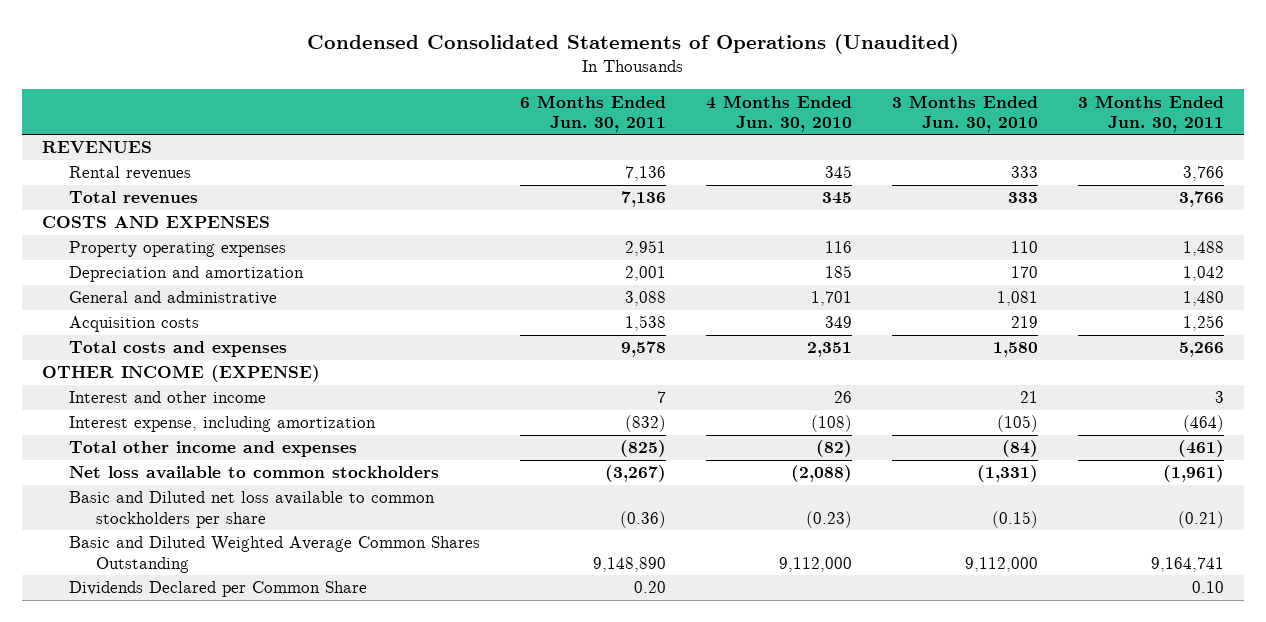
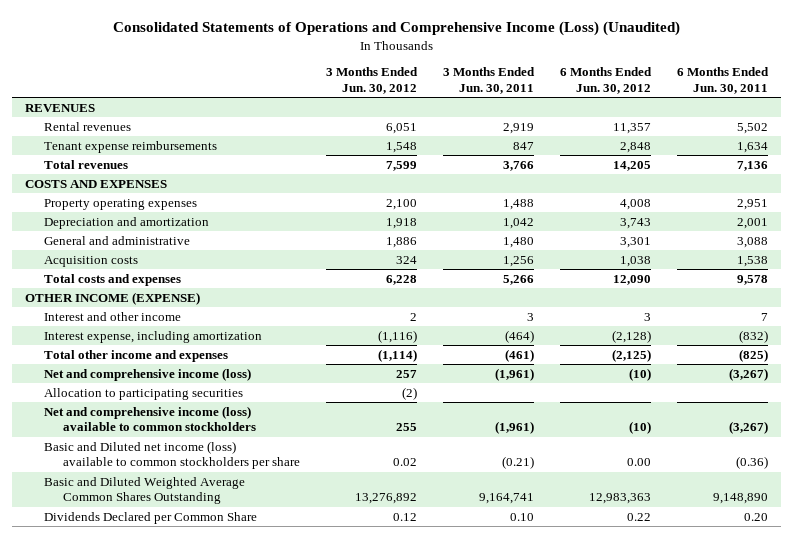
- Condensed Consolidated Statements of Operations (Unaudited)
+ Consolidated Statements of Operations and Comprehensive Income (Loss) (Unaudited)
- | 6 Months Ended Jun. 30, 2011 | 4 Months Ended Jun. 30, 2010 | 3 Months Ended Jun. 30, 2010 | 3 Months Ended Jun. 30, 2011
+ | 3 Months Ended Jun. 30, 2012 | 3 Months Ended Jun. 30, 2011 | 6 Months Ended Jun. 30, 2012 | 6 Months Ended Jun. 30, 2011
- Rental revenues | 7,136 | 345 | 333 | 3,766
+ Rental revenues | 6,051 | 2,919 | 11,357 | 5,502
+ Tenant expense reimbursements | 1,548 | 847 | 2,848 | 1,634
- Net loss available to common stockholders | (3,267) | (2,088) | (1,331) | (1,961)
- Basic and Diluted net loss available to common stockholders per share | (0.36) | (0.23) | (0.15) | (0.21)
+ Net and comprehensive income (loss) | 257 | (1,961) | (10) | (3,267)
+ Allocation to participating securities | (2) | | |
+ Net and comprehensive income (loss) available to common stockholders | 255 | (1,961) | (10) | (3,267)
+ Basic and Diluted net income (loss) available to common stockholders per share | 0.02 | (0.21) | 0.00 | (0.36)

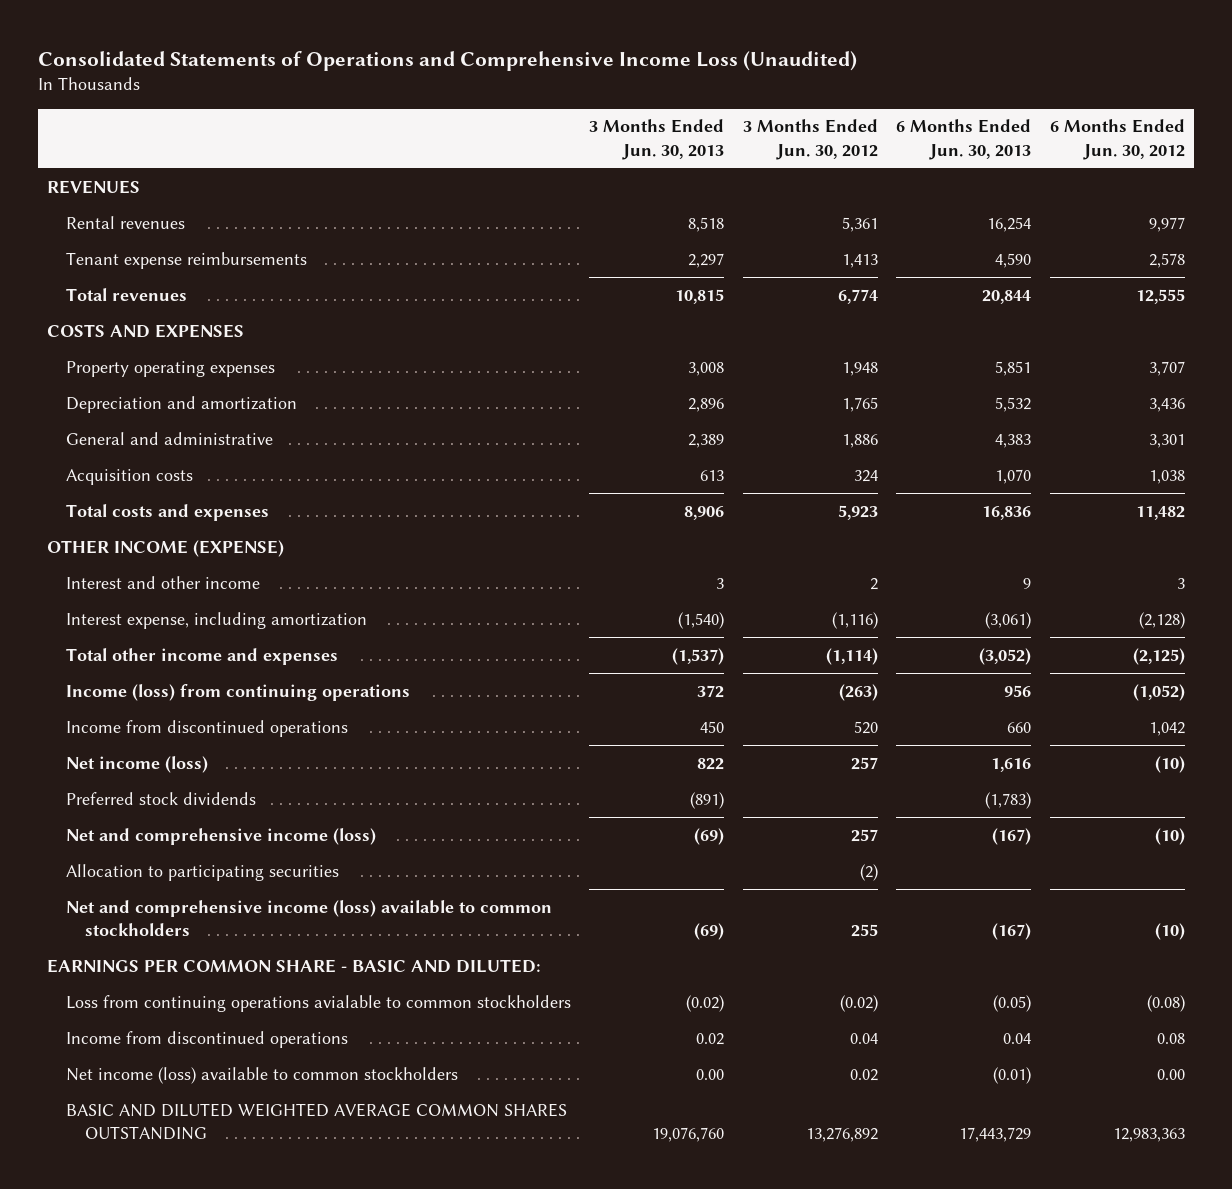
- Consolidated Statements of Operations and Comprehensive Income (Loss) (Unaudited)
+ Consolidated Statements of Operations and Comprehensive Income Loss (Unaudited)
- | 3 Months Ended Jun. 30, 2012 | 3 Months Ended Jun. 30, 2011 | 6 Months Ended Jun. 30, 2012 | 6 Months Ended Jun. 30, 2011
+ | 3 Months Ended Jun. 30, 2013 | 3 Months Ended Jun. 30, 2012 | 6 Months Ended Jun. 30, 2013 | 6 Months Ended Jun. 30, 2012
- Rental revenues | 6,051 | 2,919 | 11,357 | 5,502
- Tenant expense reimbursements | 1,548 | 847 | 2,848 | 1,634
- Total revenues | 7,599 | 3,766 | 14,205 | 7,136
+ Rental revenues | 8,518 | 5,361 | 16,254 | 9,977
+ Tenant expense reimbursements | 2,297 | 1,413 | 4,590 | 2,578
+ Total revenues | 10,815 | 6,774 | 20,844 | 12,555
- Property operating expenses | 2,100 | 1,488 | 4,008 | 2,951
- Depreciation and amortization | 1,918 | 1,042 | 3,743 | 2,001
+ Property operating expenses | 3,008 | 1,948 | 5,851 | 3,707
+ Depreciation and amortization | 2,896 | 1,765 | 5,532 | 3,436
- Total costs and expenses | 6,228 | 5,266 | 12,090 | 9,578
+ Total costs and expenses | 8,906 | 5,923 | 16,836 | 11,482
+ Income (loss) from continuing operations | 372 | (263) | 956 | (1,052)
+ Income from discontinued operations | 450 | 520 | 660 | 1,042
+ Net income (loss) | 822 | 257 | 1,616 | (10)
+ Preferred stock dividends | (891) | | (1,783) |
- Basic and Diluted net income (loss) available to common stockholders per share | 0.02 | (0.21) | 0.00 | (0.36)
- Basic and Diluted Weighted Average Common Shares Outstanding | 13,276,892 | 9,164,741 | 12,983,363 | 9,148,890
- Dividends Declared per Common Share | 0.12 | 0.10 | 0.22 | 0.20
+ EARNINGS PER COMMON SHARE - BASIC AND DILUTED:
+ Loss from continuing operations avialable to common stockholders | (0.02) | (0.02) | (0.05) | (0.08)
+ Income from discontinued operations | 0.02 | 0.04 | 0.04 | 0.08
+ Net income (loss) available to common stockholders | 0.00 | 0.02 | (0.01) | 0.00
+ BASIC AND DILUTED WEIGHTED AVERAGE COMMON SHARES OUTSTANDING | 19,076,760 | 13,276,892 | 17,443,729 | 12,983,363

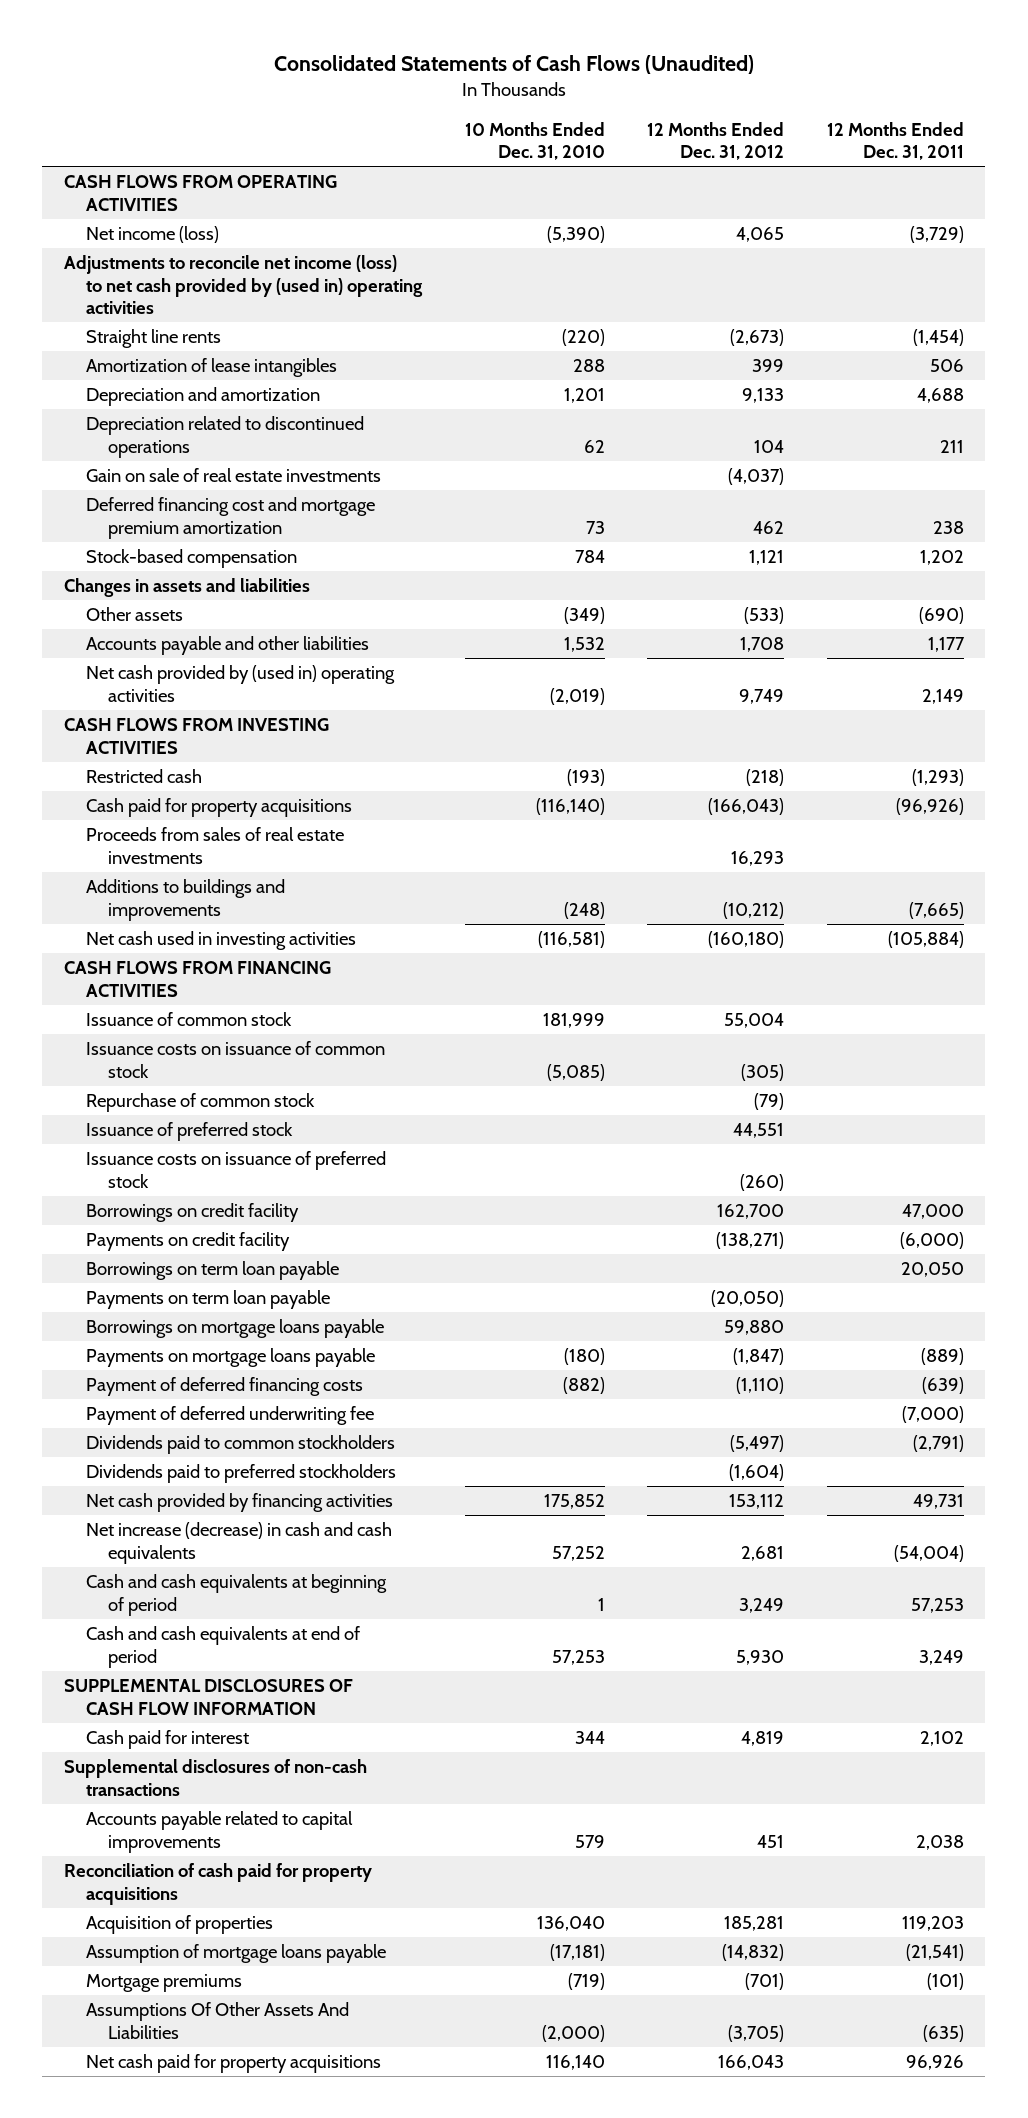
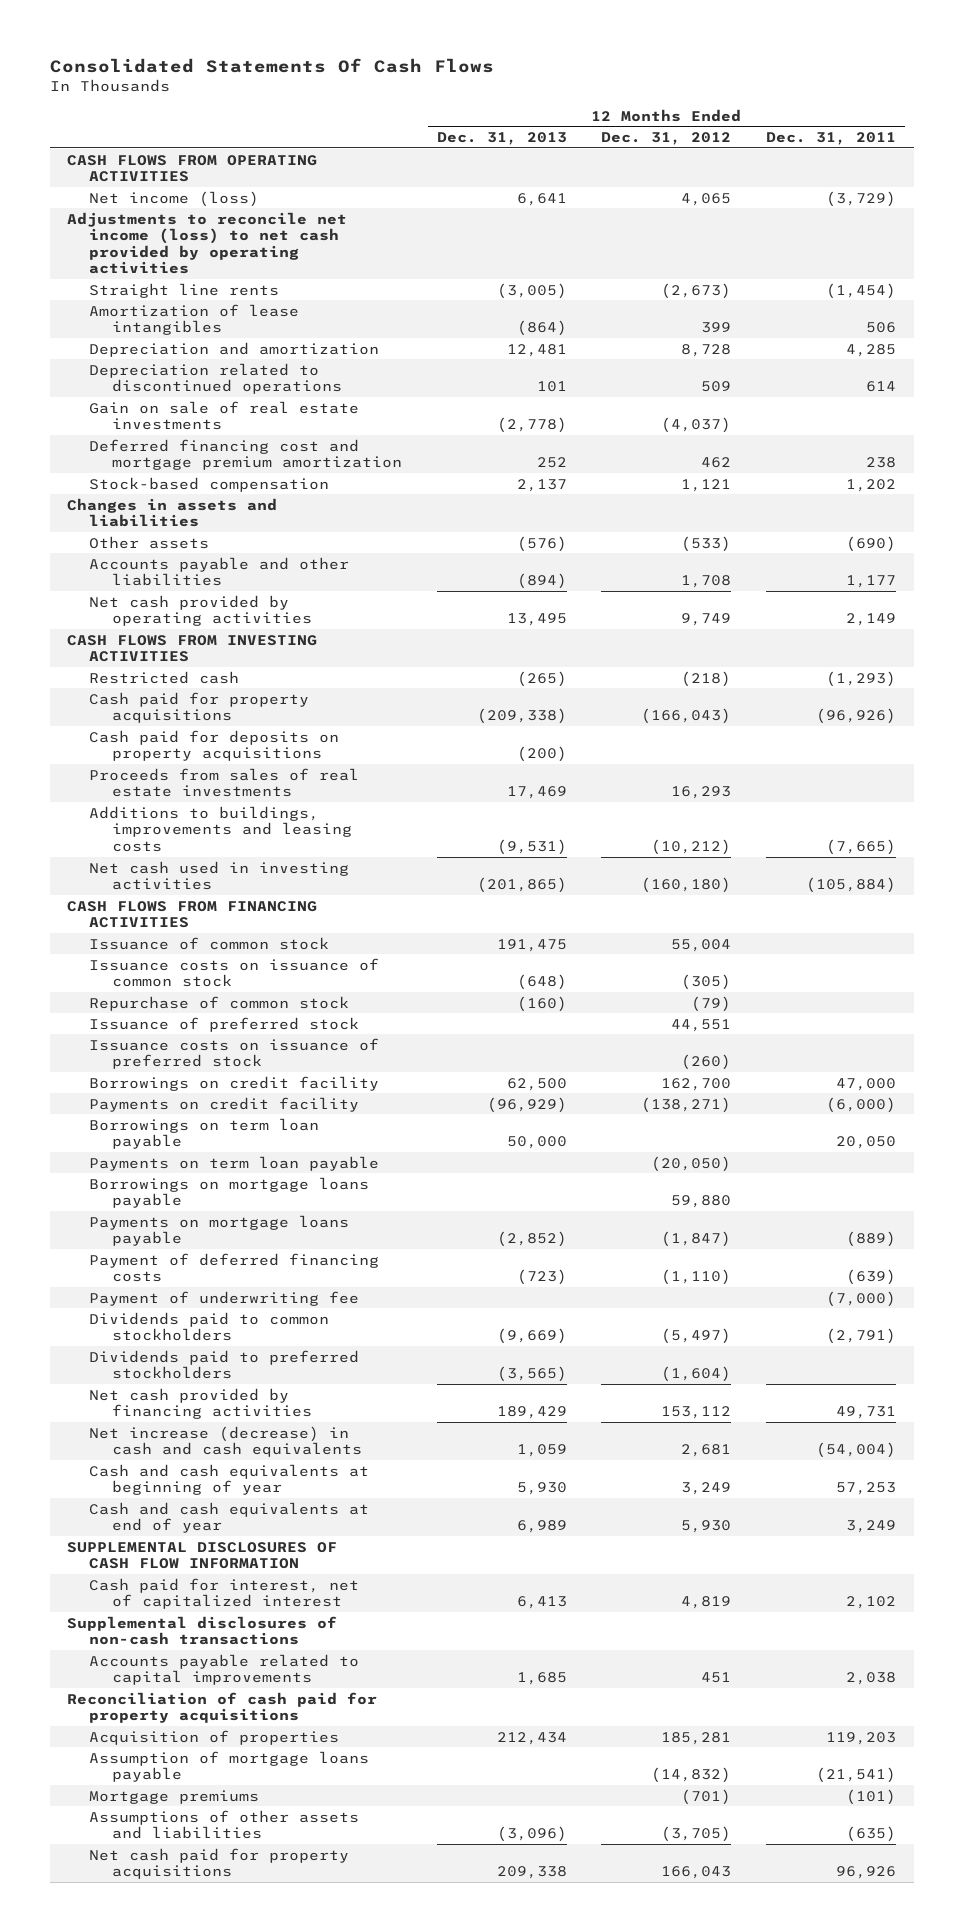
- Consolidated Statements of Cash Flows (Unaudited)
+ Consolidated Statements Of Cash Flows
- | 10 Months Ended Dec. 31, 2010 | 12 Months Ended Dec. 31, 2012 | 12 Months Ended Dec. 31, 2011
+ | 12 Months Ended Dec. 31, 2013 | 12 Months Ended Dec. 31, 2012 | 12 Months Ended Dec. 31, 2011
- Adjustments to reconcile net income (loss) to net cash provided by (used in) operating activities
+ Adjustments to reconcile net income (loss) to net cash provided by operating activities
- Depreciation and amortization | 1,201 | 9,133 | 4,688
- Depreciation related to discontinued operations | 62 | 104 | 211
+ Depreciation and amortization | 12,481 | 8,728 | 4,285
+ Depreciation related to discontinued operations | 101 | 509 | 614
- Net cash provided by (used in) operating activities | (2,019) | 9,749 | 2,149
+ Net cash provided by operating activities | 13,495 | 9,749 | 2,149
+ Cash paid for deposits on property acquisitions | (200) | |
- Additions to buildings and improvements | (248) | (10,212) | (7,665)
+ Additions to buildings, improvements and leasing costs | (9,531) | (10,212) | (7,665)
- Payment of deferred underwriting fee | | | (7,000)
+ Payment of underwriting fee | | | (7,000)
- Cash and cash equivalents at beginning of period | 1 | 3,249 | 57,253
- Cash and cash equivalents at end of period | 57,253 | 5,930 | 3,249
+ Cash and cash equivalents at beginning of year | 5,930 | 3,249 | 57,253
+ Cash and cash equivalents at end of year | 6,989 | 5,930 | 3,249
- Cash paid for interest | 344 | 4,819 | 2,102
+ Cash paid for interest, net of capitalized interest | 6,413 | 4,819 | 2,102
- Assumptions Of Other Assets And Liabilities | (2,000) | (3,705) | (635)
+ Assumptions of other assets and liabilities | (3,096) | (3,705) | (635)

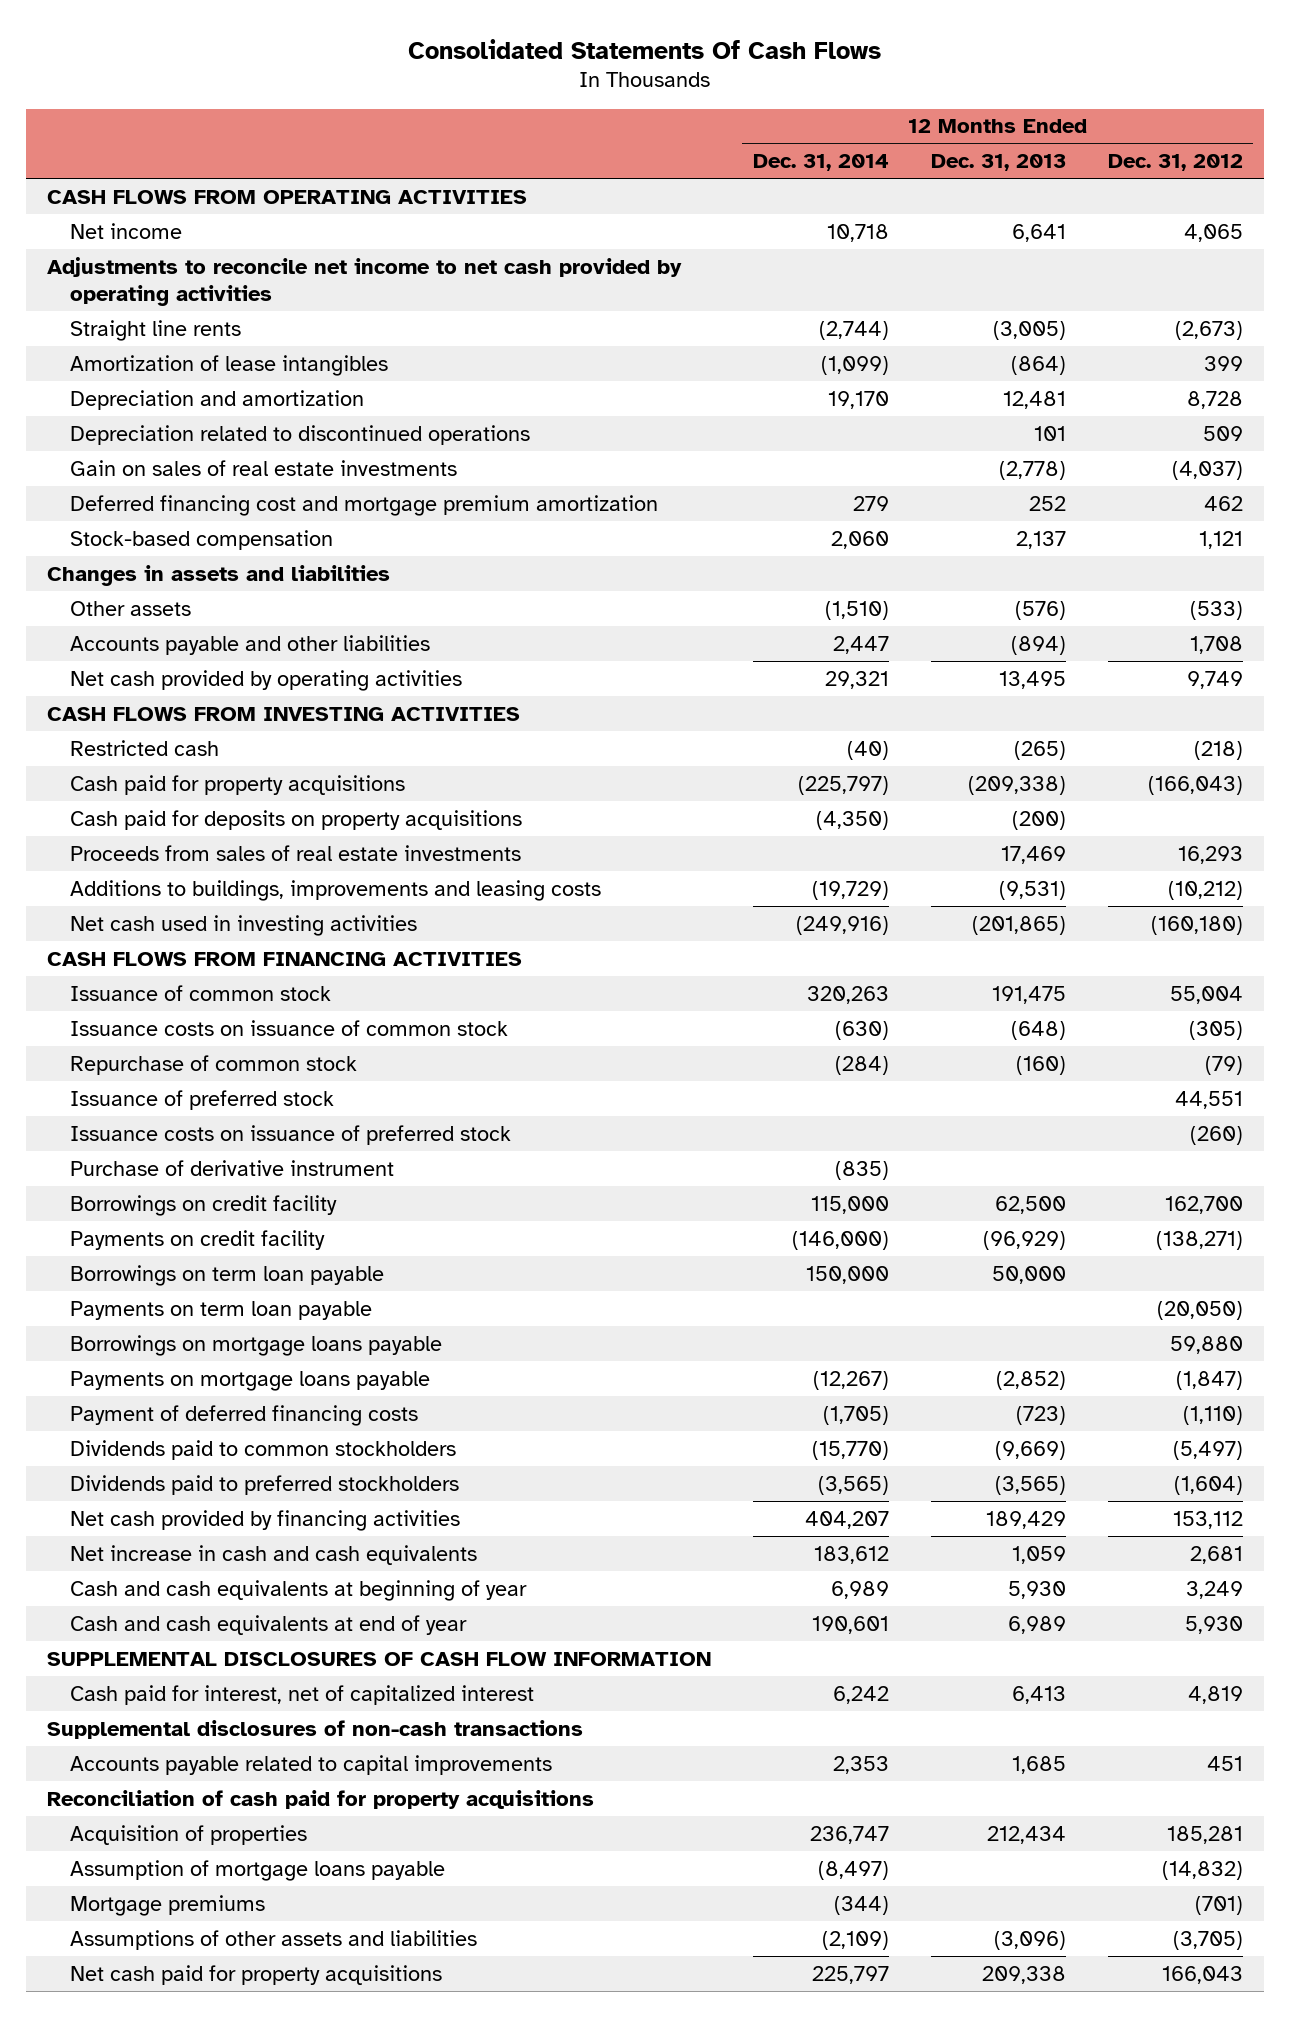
- | 12 Months Ended Dec. 31, 2013 | 12 Months Ended Dec. 31, 2012 | 12 Months Ended Dec. 31, 2011
+ | 12 Months Ended Dec. 31, 2014 | 12 Months Ended Dec. 31, 2013 | 12 Months Ended Dec. 31, 2012
- Net income (loss) | 6,641 | 4,065 | (3,729)
- Adjustments to reconcile net income (loss) to net cash provided by operating activities
+ Net income | 10,718 | 6,641 | 4,065
+ Adjustments to reconcile net income to net cash provided by operating activities
- Gain on sale of real estate investments | (2,778) | (4,037) |
+ Gain on sales of real estate investments | | (2,778) | (4,037)
+ Purchase of derivative instrument | (835) | |
- Payment of underwriting fee | | | (7,000)
- Net increase (decrease) in cash and cash equivalents | 1,059 | 2,681 | (54,004)
+ Net increase in cash and cash equivalents | 183,612 | 1,059 | 2,681

